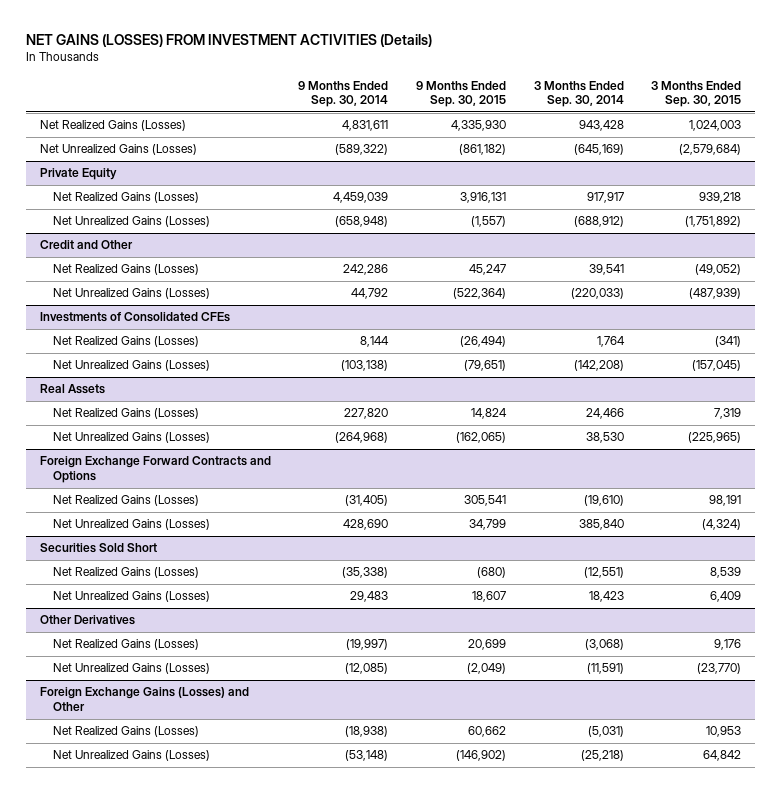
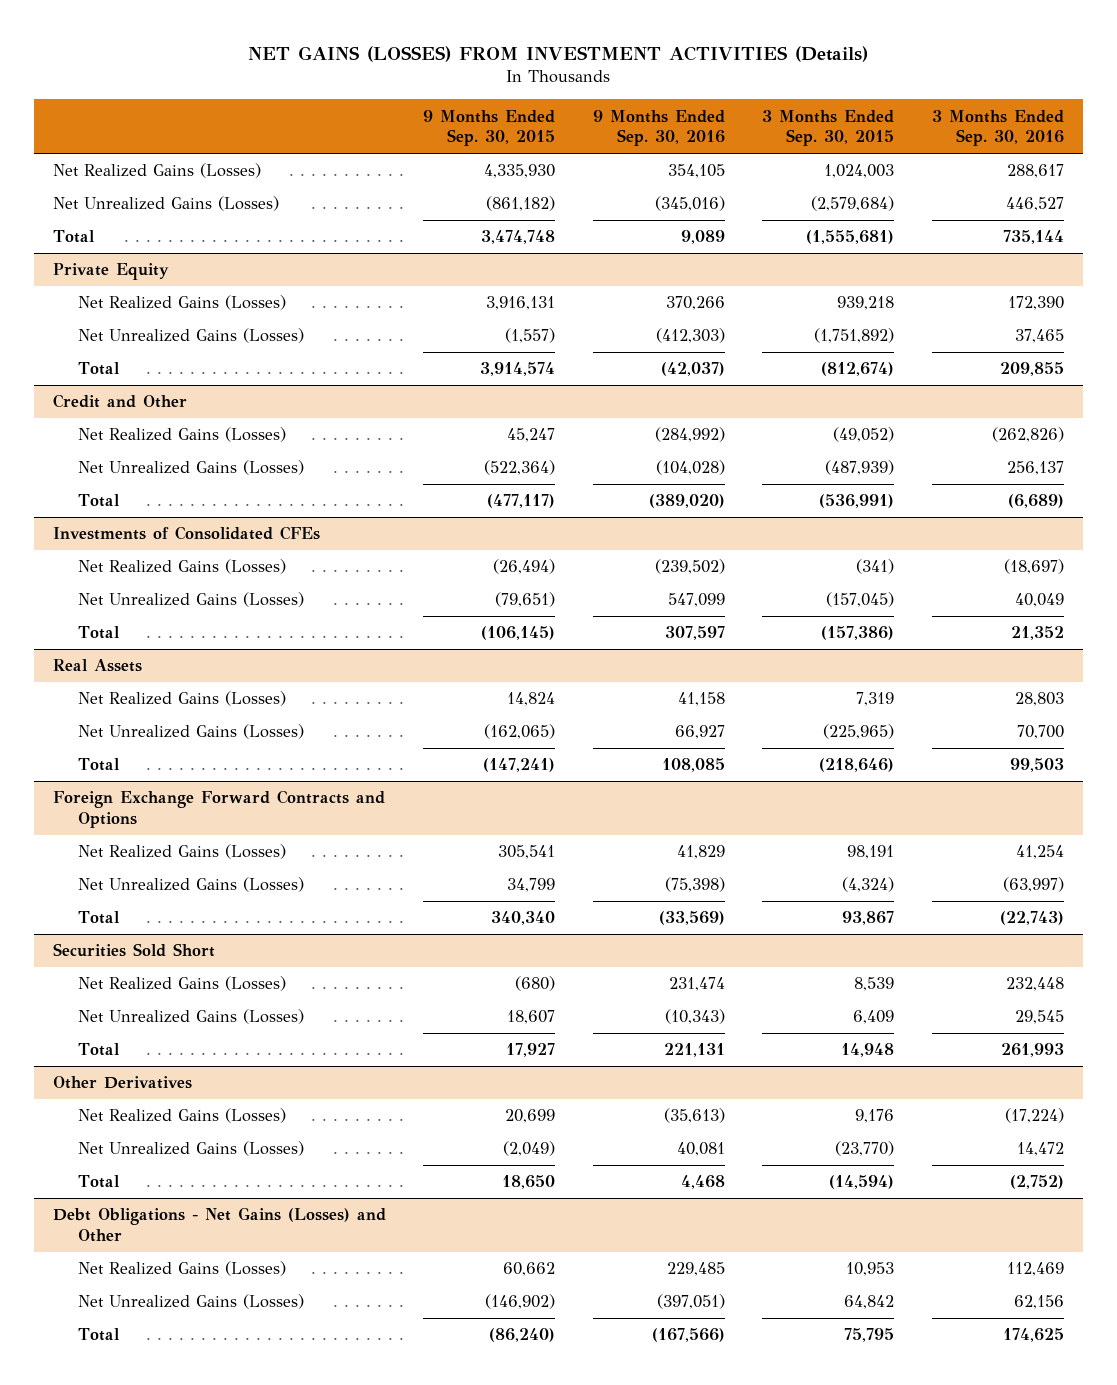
- | 9 Months Ended Sep. 30, 2014 | 9 Months Ended Sep. 30, 2015 | 3 Months Ended Sep. 30, 2014 | 3 Months Ended Sep. 30, 2015
+ | 9 Months Ended Sep. 30, 2015 | 9 Months Ended Sep. 30, 2016 | 3 Months Ended Sep. 30, 2015 | 3 Months Ended Sep. 30, 2016
+ Total | 3,474,748 | 9,089 | (1,555,681) | 735,144
@ Private Equity
+ Total | 3,914,574 | (42,037) | (812,674) | 209,855
@ Credit and Other
+ Total | (477,117) | (389,020) | (536,991) | (6,689)
@ Investments of Consolidated CFEs
+ Total | (106,145) | 307,597 | (157,386) | 21,352
@ Real Assets
+ Total | (147,241) | 108,085 | (218,646) | 99,503
@ Foreign Exchange Forward Contracts and Options
+ Total | 340,340 | (33,569) | 93,867 | (22,743)
@ Securities Sold Short
+ Total | 17,927 | 221,131 | 14,948 | 261,993
- Foreign Exchange Gains (Losses) and Other
@ Other Derivatives
+ Total | 18,650 | 4,468 | (14,594) | (2,752)
+ Debt Obligations - Net Gains (Losses) and Other
+ Total | (86,240) | (167,566) | 75,795 | 174,625

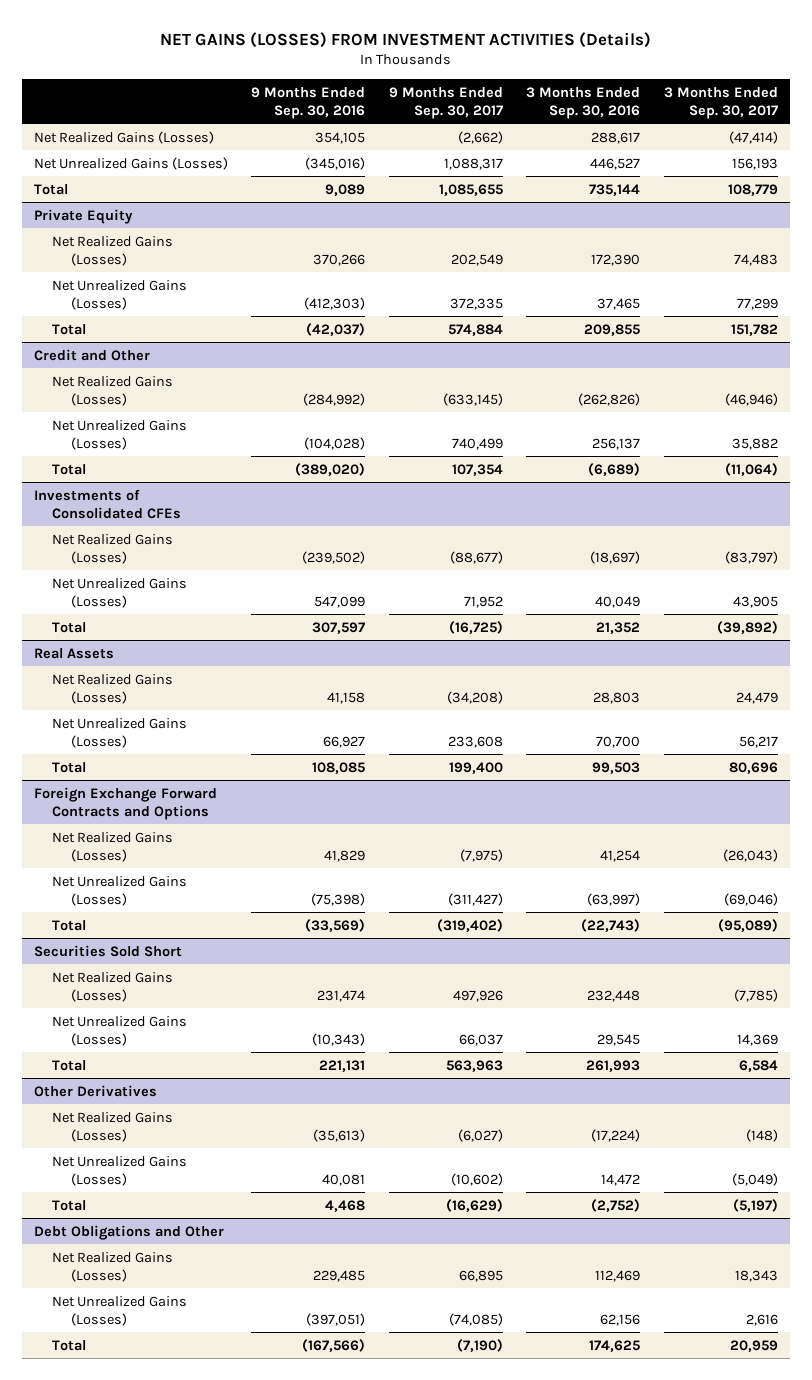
- | 9 Months Ended Sep. 30, 2015 | 9 Months Ended Sep. 30, 2016 | 3 Months Ended Sep. 30, 2015 | 3 Months Ended Sep. 30, 2016
+ | 9 Months Ended Sep. 30, 2016 | 9 Months Ended Sep. 30, 2017 | 3 Months Ended Sep. 30, 2016 | 3 Months Ended Sep. 30, 2017
- Debt Obligations - Net Gains (Losses) and Other
+ Debt Obligations and Other

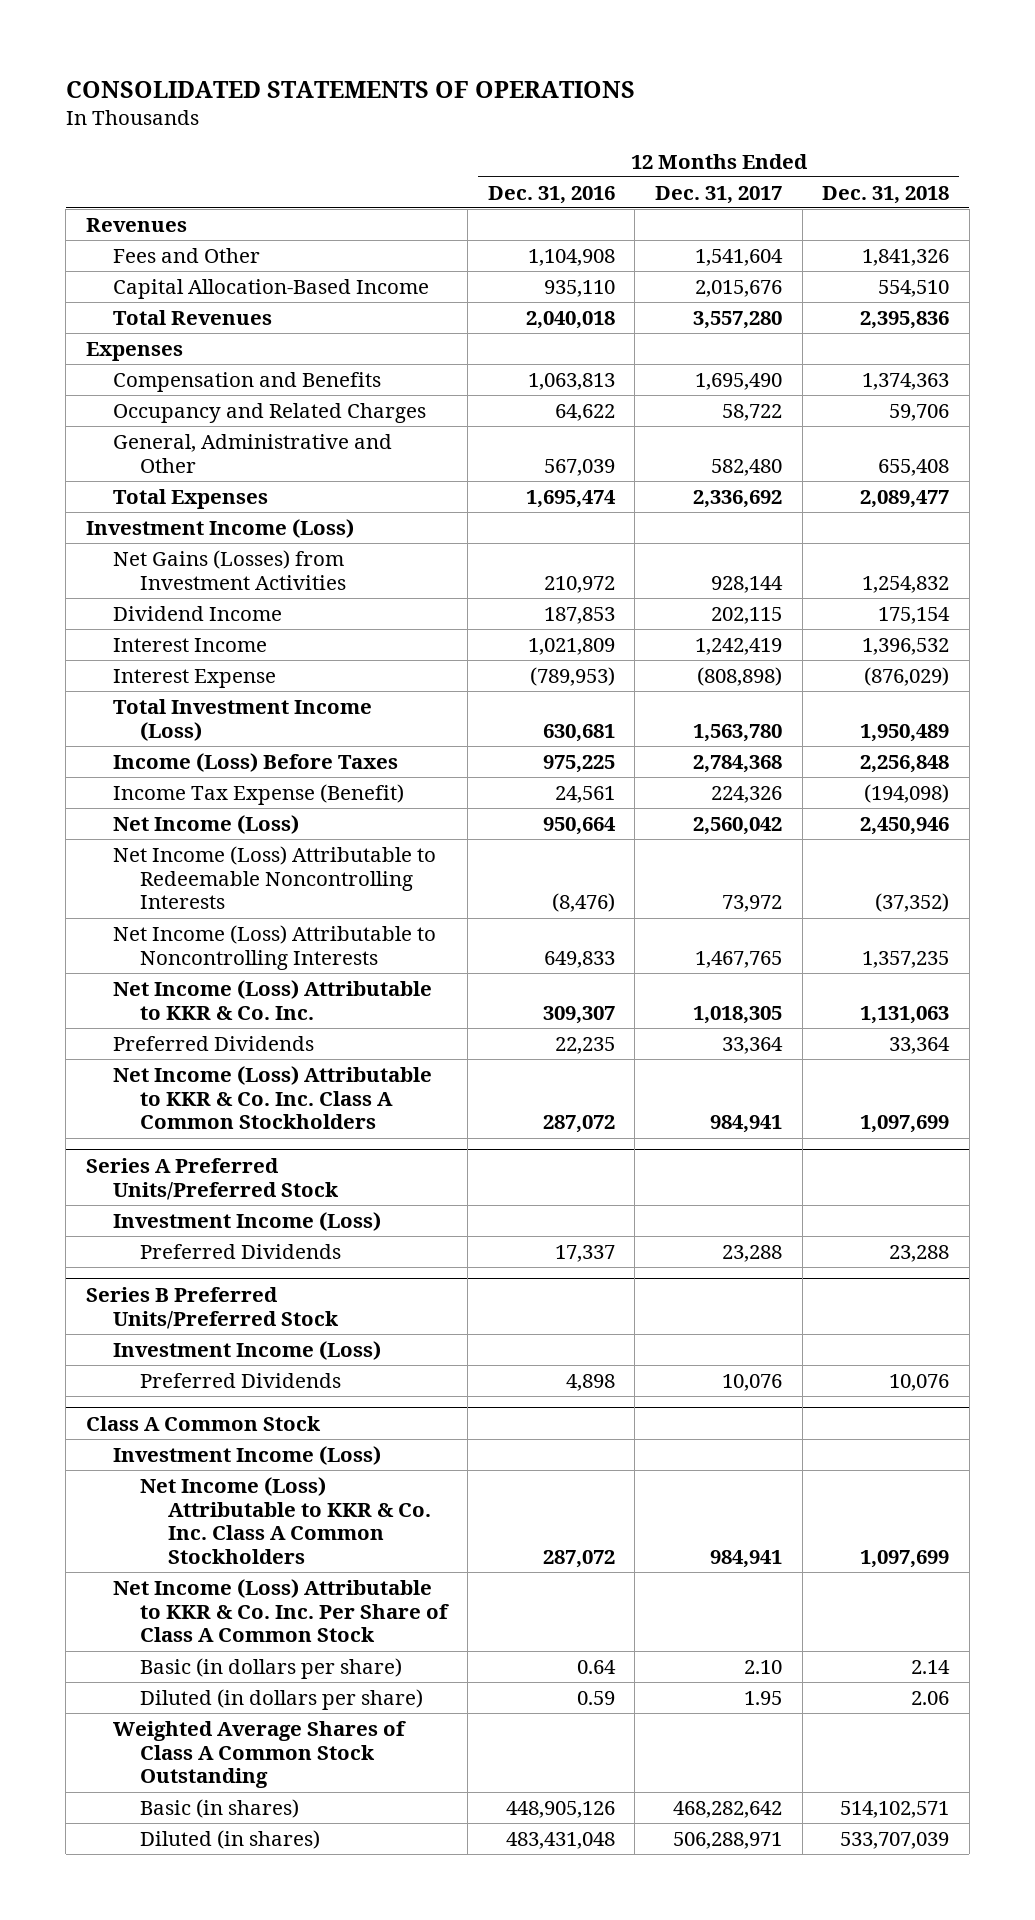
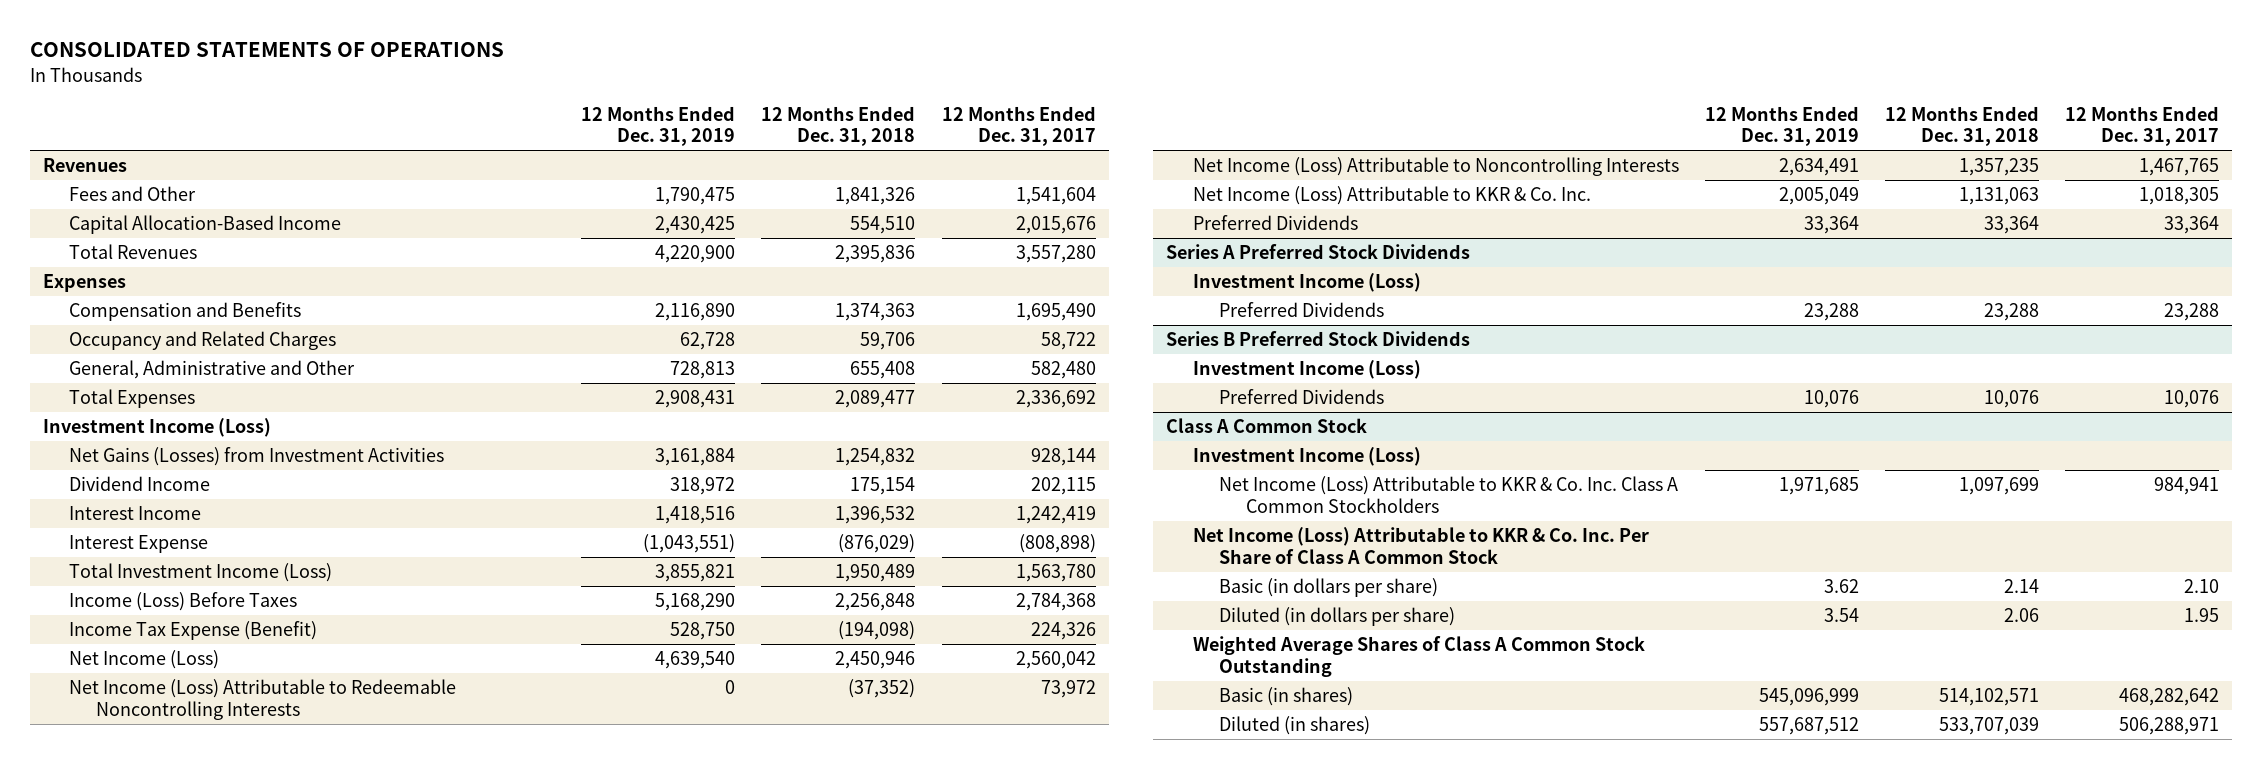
- | 12 Months Ended Dec. 31, 2016 | 12 Months Ended Dec. 31, 2017 | 12 Months Ended Dec. 31, 2018
+ | 12 Months Ended Dec. 31, 2019 | 12 Months Ended Dec. 31, 2018 | 12 Months Ended Dec. 31, 2017
- Net Income (Loss) Attributable to KKR & Co. Inc. Class A Common Stockholders | 287,072 | 984,941 | 1,097,699
- Series A Preferred Units/Preferred Stock
+ Series A Preferred Stock Dividends
- Series B Preferred Units/Preferred Stock
+ Series B Preferred Stock Dividends

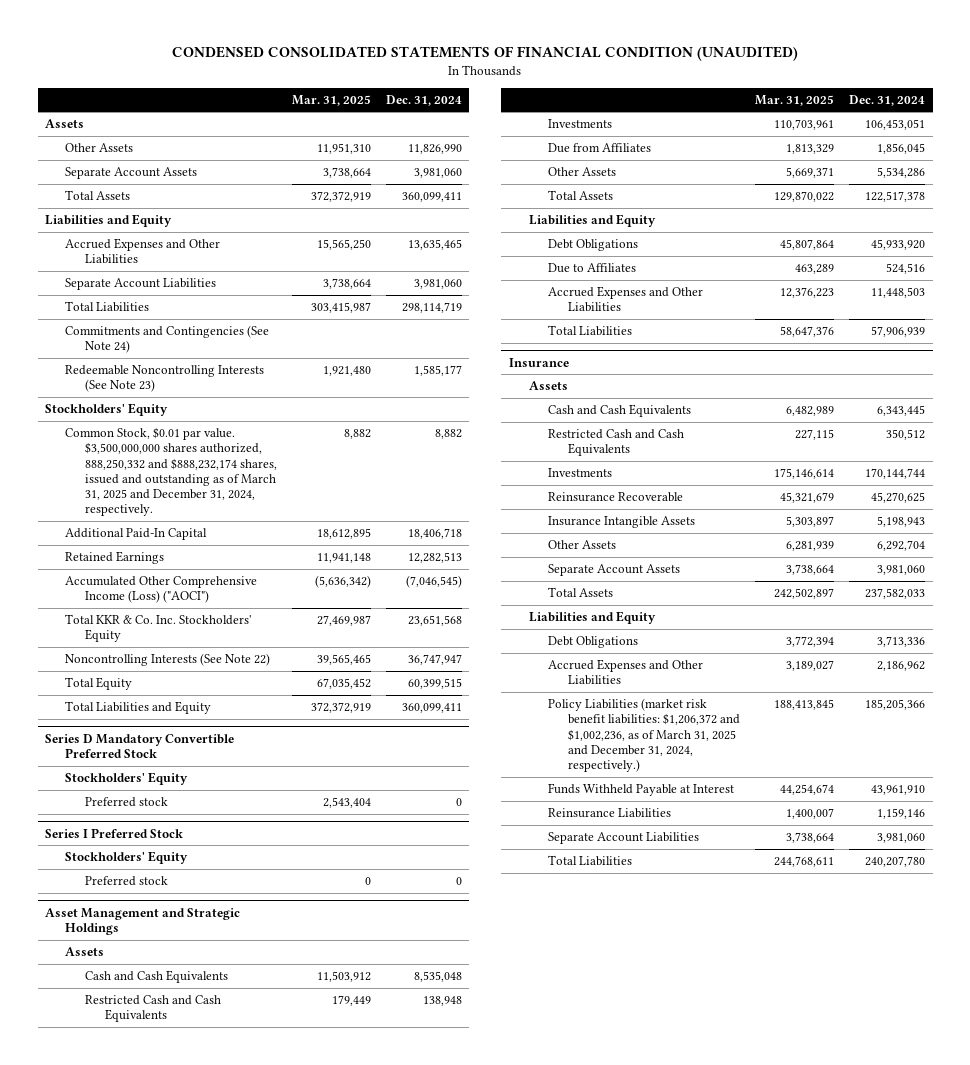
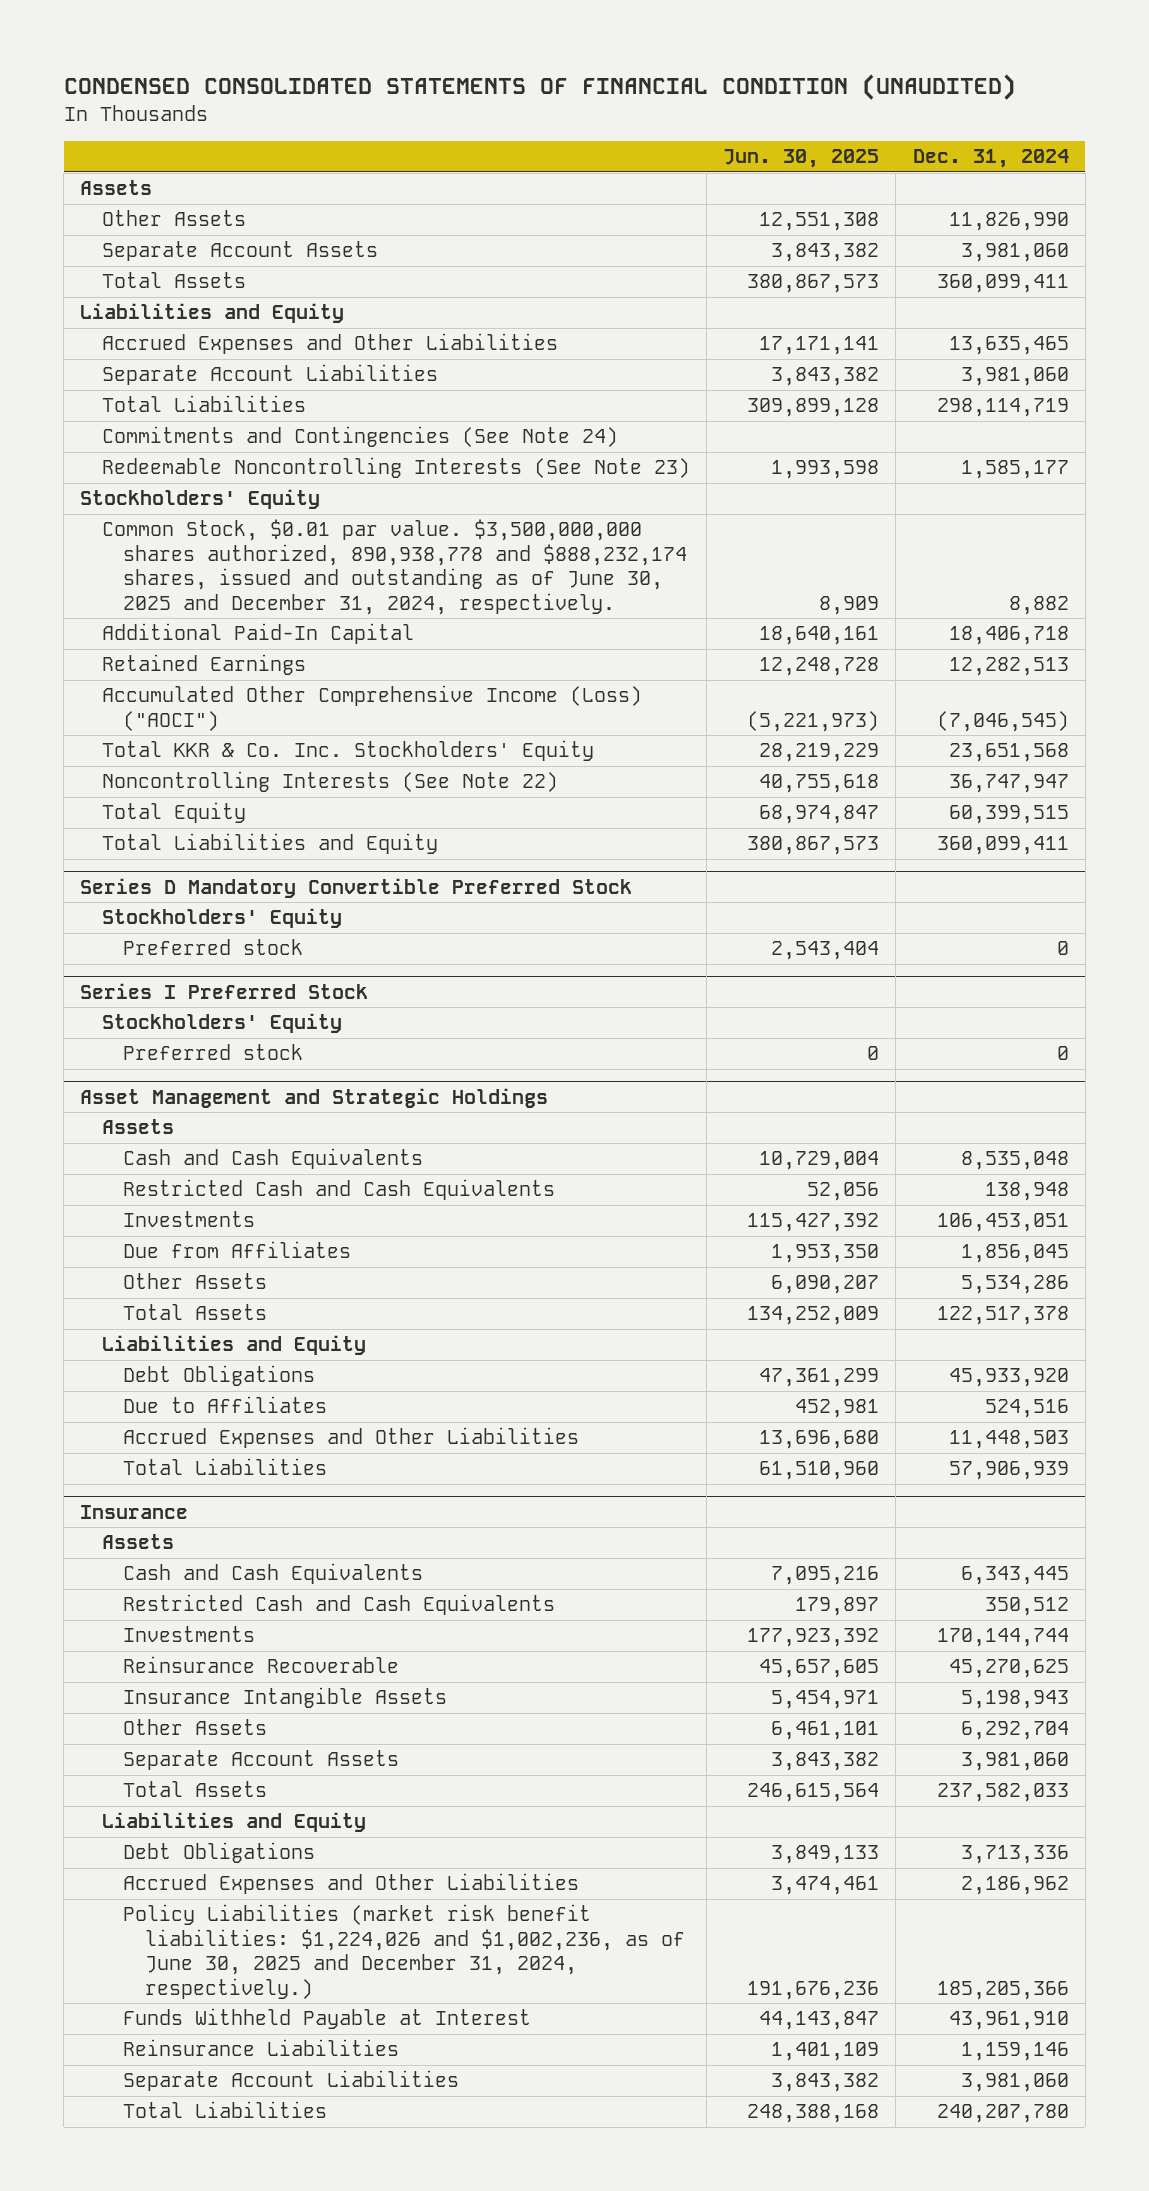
- | Mar. 31, 2025 | Dec. 31, 2024
+ | Jun. 30, 2025 | Dec. 31, 2024
- Common Stock, $0.01 par value. $3,500,000,000 shares authorized, 888,250,332 and $888,232,174 shares, issued and outstanding as of March 31, 2025 and December 31, 2024, respectively. | 8,882 | 8,882
+ Common Stock, $0.01 par value. $3,500,000,000 shares authorized, 890,938,778 and $888,232,174 shares, issued and outstanding as of June 30, 2025 and December 31, 2024, respectively. | 8,909 | 8,882
@ Insurance
- Policy Liabilities (market risk benefit liabilities: $1,206,372 and $1,002,236, as of March 31, 2025 and December 31, 2024, respectively.) | 188,413,845 | 185,205,366
+ Policy Liabilities (market risk benefit liabilities: $1,224,026 and $1,002,236, as of June 30, 2025 and December 31, 2024, respectively.) | 191,676,236 | 185,205,366

